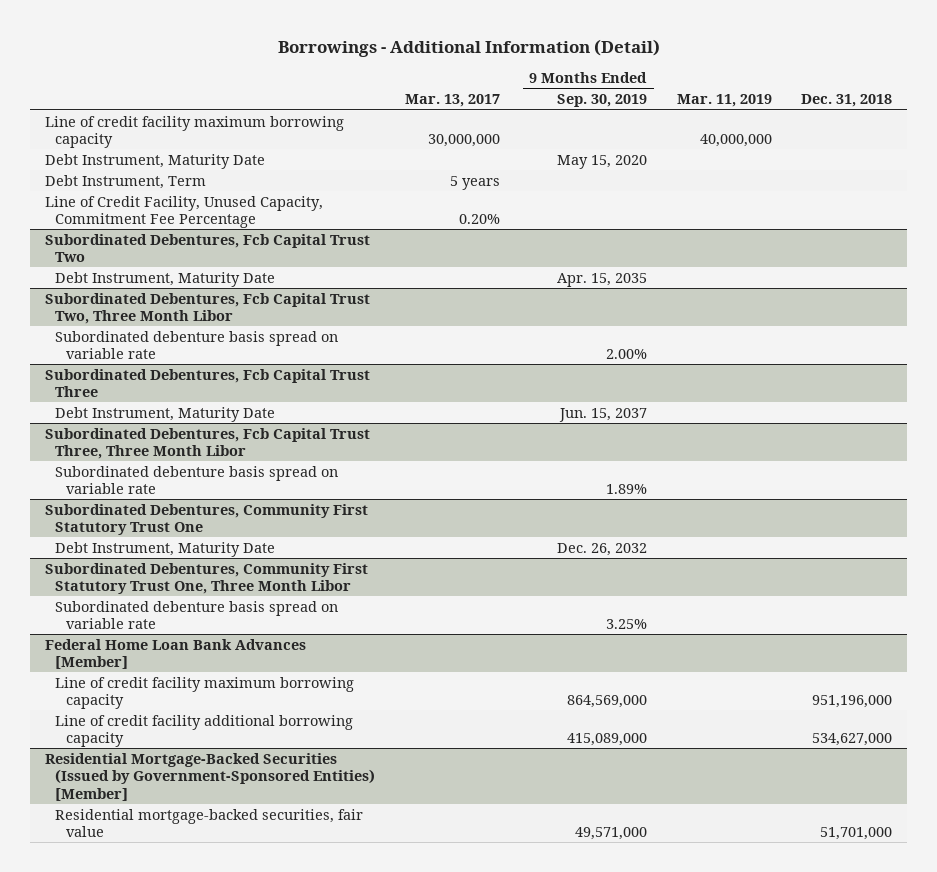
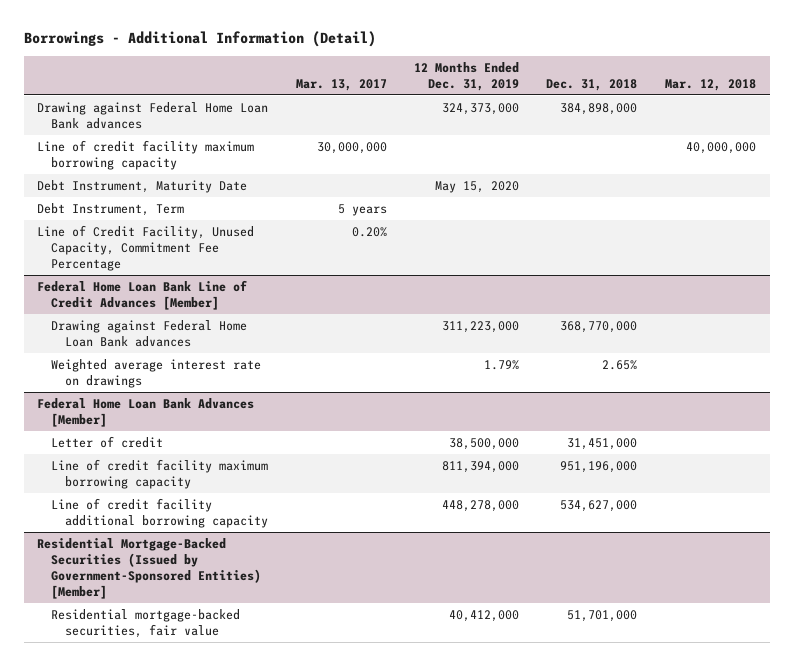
- | Mar. 13, 2017 | 9 Months Ended Sep. 30, 2019 | Mar. 11, 2019 | Dec. 31, 2018
+ | Mar. 13, 2017 | 12 Months Ended Dec. 31, 2019 | Dec. 31, 2018 | Mar. 12, 2018
+ Drawing against Federal Home Loan Bank advances | | 324,373,000 | 384,898,000 |
- Subordinated Debentures, Fcb Capital Trust Two
- Debt Instrument, Maturity Date | | Apr. 15, 2035 | |
- Subordinated Debentures, Fcb Capital Trust Two, Three Month Libor
- Subordinated debenture basis spread on variable rate | | 2.00% | |
- Subordinated Debentures, Fcb Capital Trust Three
- Debt Instrument, Maturity Date | | Jun. 15, 2037 | |
- Subordinated Debentures, Fcb Capital Trust Three, Three Month Libor
- Subordinated debenture basis spread on variable rate | | 1.89% | |
- Subordinated Debentures, Community First Statutory Trust One
- Debt Instrument, Maturity Date | | Dec. 26, 2032 | |
- Subordinated Debentures, Community First Statutory Trust One, Three Month Libor
- Subordinated debenture basis spread on variable rate | | 3.25% | |
+ Federal Home Loan Bank Line of Credit Advances [Member]
+ Drawing against Federal Home Loan Bank advances | | 311,223,000 | 368,770,000 |
+ Weighted average interest rate on drawings | | 1.79% | 2.65% |
@ Federal Home Loan Bank Advances [Member]
+ Letter of credit | | 38,500,000 | 31,451,000 |

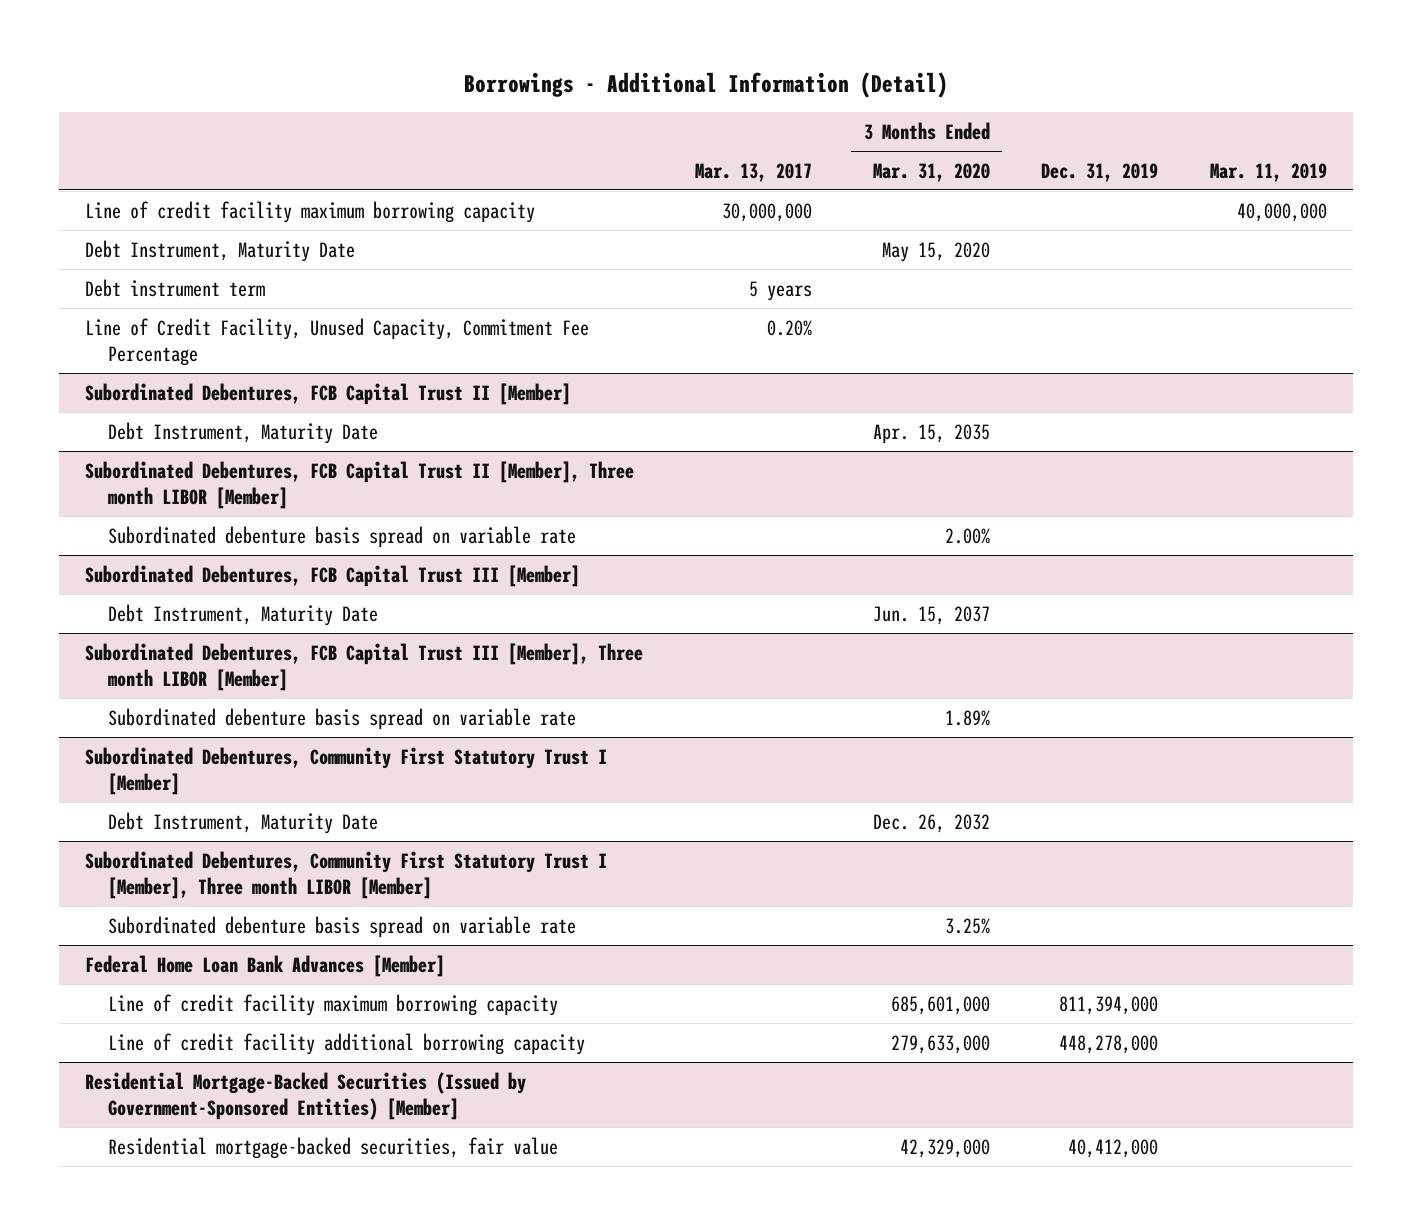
- | Mar. 13, 2017 | 12 Months Ended Dec. 31, 2019 | Dec. 31, 2018 | Mar. 12, 2018
+ | Mar. 13, 2017 | 3 Months Ended Mar. 31, 2020 | Dec. 31, 2019 | Mar. 11, 2019
- Drawing against Federal Home Loan Bank advances | | 324,373,000 | 384,898,000 |
- Debt Instrument, Term | 5 years | | |
+ Debt instrument term | 5 years | | |
- Federal Home Loan Bank Line of Credit Advances [Member]
- Drawing against Federal Home Loan Bank advances | | 311,223,000 | 368,770,000 |
- Weighted average interest rate on drawings | | 1.79% | 2.65% |
+ Subordinated Debentures, FCB Capital Trust II [Member]
+ Debt Instrument, Maturity Date | | Apr. 15, 2035 | |
+ Subordinated Debentures, FCB Capital Trust II [Member], Three month LIBOR [Member]
+ Subordinated debenture basis spread on variable rate | | 2.00% | |
+ Subordinated Debentures, FCB Capital Trust III [Member]
+ Debt Instrument, Maturity Date | | Jun. 15, 2037 | |
+ Subordinated Debentures, FCB Capital Trust III [Member], Three month LIBOR [Member]
+ Subordinated debenture basis spread on variable rate | | 1.89% | |
+ Subordinated Debentures, Community First Statutory Trust I [Member]
+ Debt Instrument, Maturity Date | | Dec. 26, 2032 | |
+ Subordinated Debentures, Community First Statutory Trust I [Member], Three month LIBOR [Member]
+ Subordinated debenture basis spread on variable rate | | 3.25% | |
@ Federal Home Loan Bank Advances [Member]
- Letter of credit | | 38,500,000 | 31,451,000 |

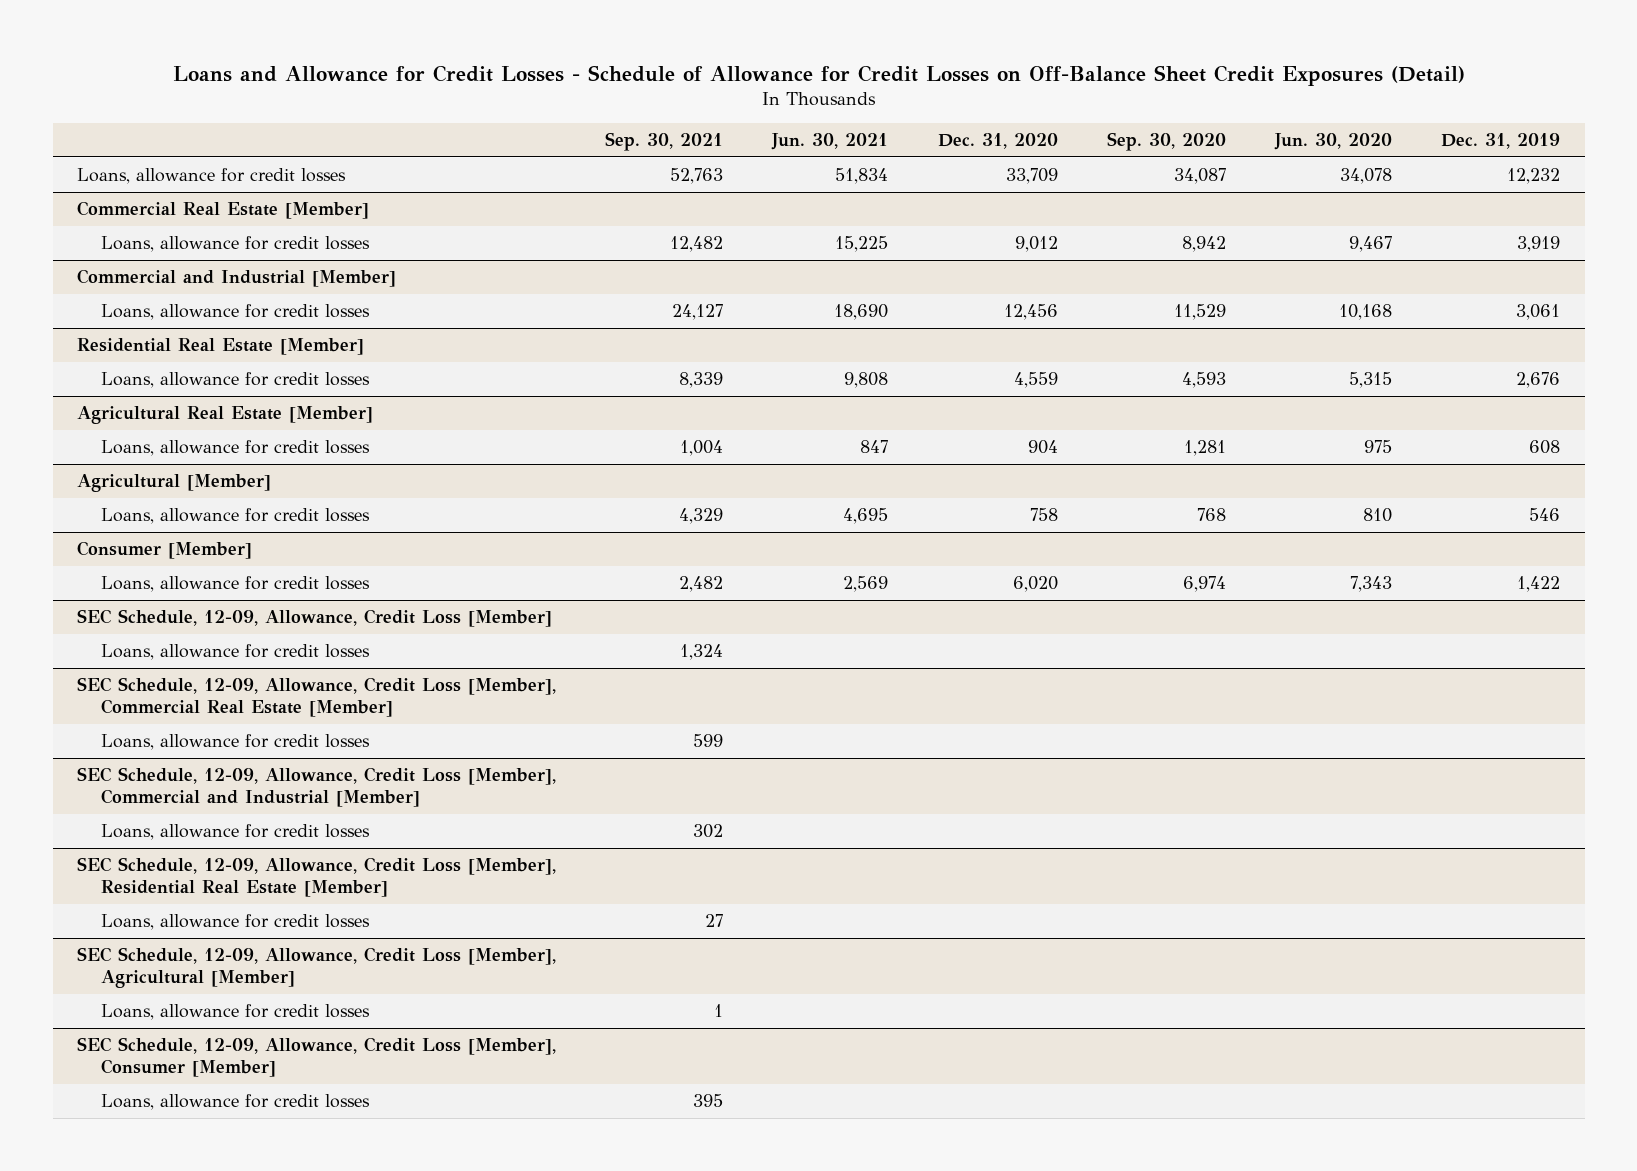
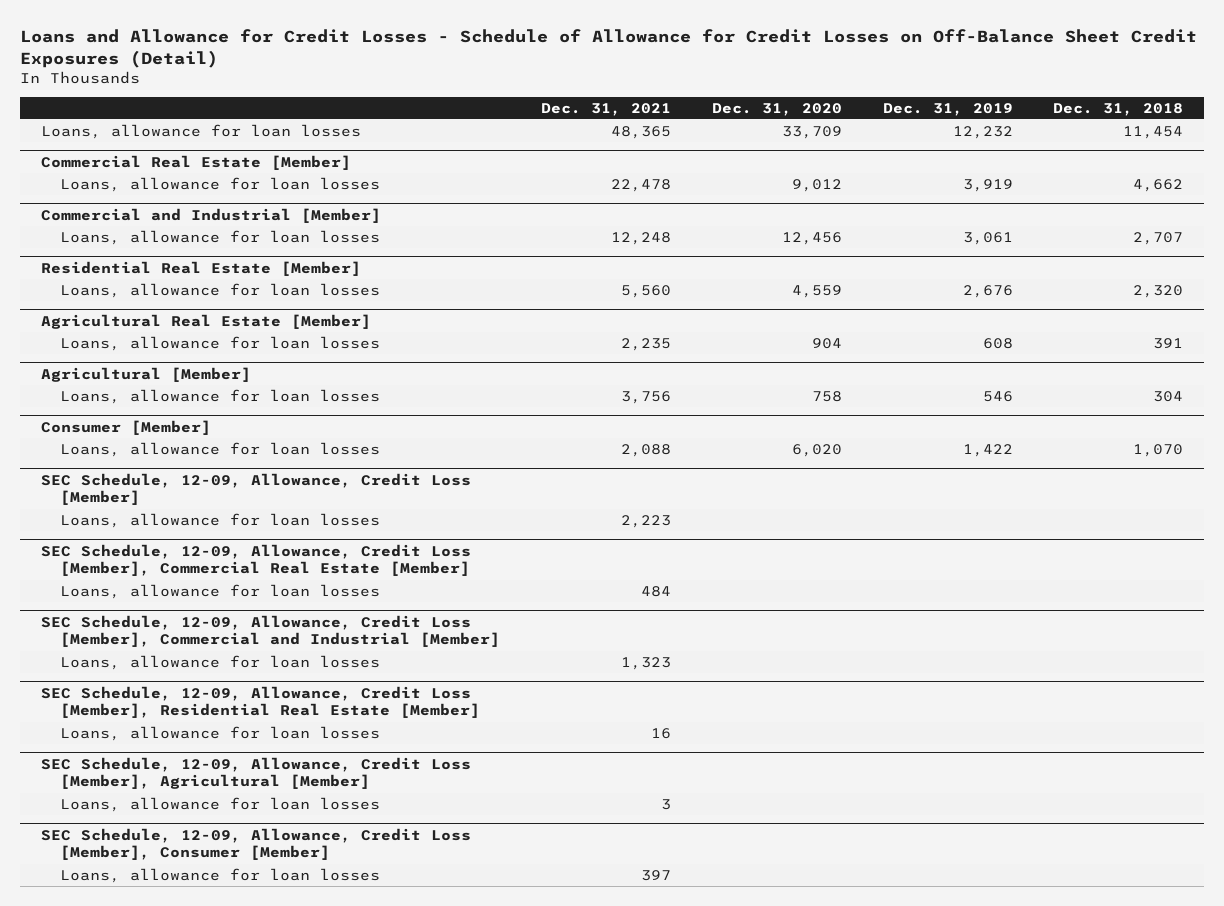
- | Sep. 30, 2021 | Jun. 30, 2021 | Dec. 31, 2020 | Sep. 30, 2020 | Jun. 30, 2020 | Dec. 31, 2019
+ | Dec. 31, 2021 | Dec. 31, 2020 | Dec. 31, 2019 | Dec. 31, 2018
- Loans, allowance for credit losses | 52,763 | 51,834 | 33,709 | 34,087 | 34,078 | 12,232
+ Loans, allowance for loan losses | 48,365 | 33,709 | 12,232 | 11,454
@ Commercial Real Estate [Member]
- Loans, allowance for credit losses | 12,482 | 15,225 | 9,012 | 8,942 | 9,467 | 3,919
+ Loans, allowance for loan losses | 22,478 | 9,012 | 3,919 | 4,662
@ Commercial and Industrial [Member]
- Loans, allowance for credit losses | 24,127 | 18,690 | 12,456 | 11,529 | 10,168 | 3,061
+ Loans, allowance for loan losses | 12,248 | 12,456 | 3,061 | 2,707
@ Residential Real Estate [Member]
- Loans, allowance for credit losses | 8,339 | 9,808 | 4,559 | 4,593 | 5,315 | 2,676
+ Loans, allowance for loan losses | 5,560 | 4,559 | 2,676 | 2,320
@ Agricultural Real Estate [Member]
- Loans, allowance for credit losses | 1,004 | 847 | 904 | 1,281 | 975 | 608
+ Loans, allowance for loan losses | 2,235 | 904 | 608 | 391
@ Agricultural [Member]
- Loans, allowance for credit losses | 4,329 | 4,695 | 758 | 768 | 810 | 546
+ Loans, allowance for loan losses | 3,756 | 758 | 546 | 304
@ Consumer [Member]
- Loans, allowance for credit losses | 2,482 | 2,569 | 6,020 | 6,974 | 7,343 | 1,422
+ Loans, allowance for loan losses | 2,088 | 6,020 | 1,422 | 1,070
@ SEC Schedule, 12-09, Allowance, Credit Loss [Member]
- Loans, allowance for credit losses | 1,324 | | | | |
+ Loans, allowance for loan losses | 2,223 | | |
@ SEC Schedule, 12-09, Allowance, Credit Loss [Member], Commercial Real Estate [Member]
- Loans, allowance for credit losses | 599 | | | | |
+ Loans, allowance for loan losses | 484 | | |
@ SEC Schedule, 12-09, Allowance, Credit Loss [Member], Commercial and Industrial [Member]
- Loans, allowance for credit losses | 302 | | | | |
+ Loans, allowance for loan losses | 1,323 | | |
@ SEC Schedule, 12-09, Allowance, Credit Loss [Member], Residential Real Estate [Member]
- Loans, allowance for credit losses | 27 | | | | |
+ Loans, allowance for loan losses | 16 | | |
@ SEC Schedule, 12-09, Allowance, Credit Loss [Member], Agricultural [Member]
- Loans, allowance for credit losses | 1 | | | | |
+ Loans, allowance for loan losses | 3 | | |
@ SEC Schedule, 12-09, Allowance, Credit Loss [Member], Consumer [Member]
- Loans, allowance for credit losses | 395 | | | | |
+ Loans, allowance for loan losses | 397 | | |

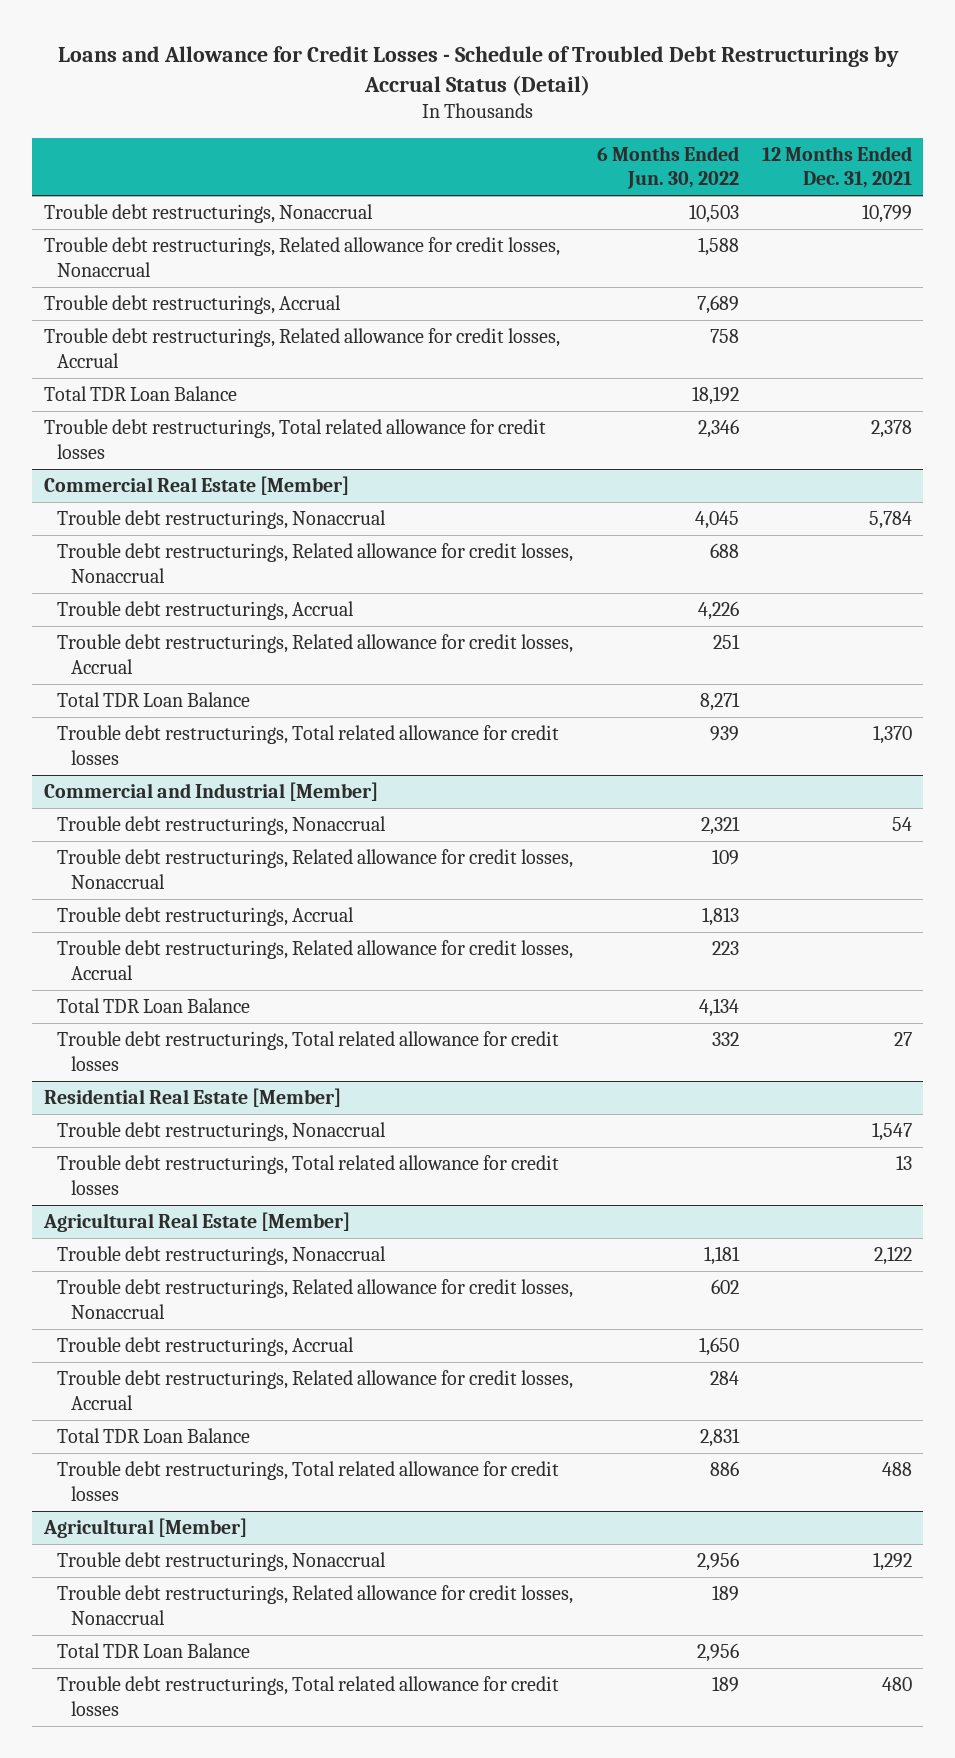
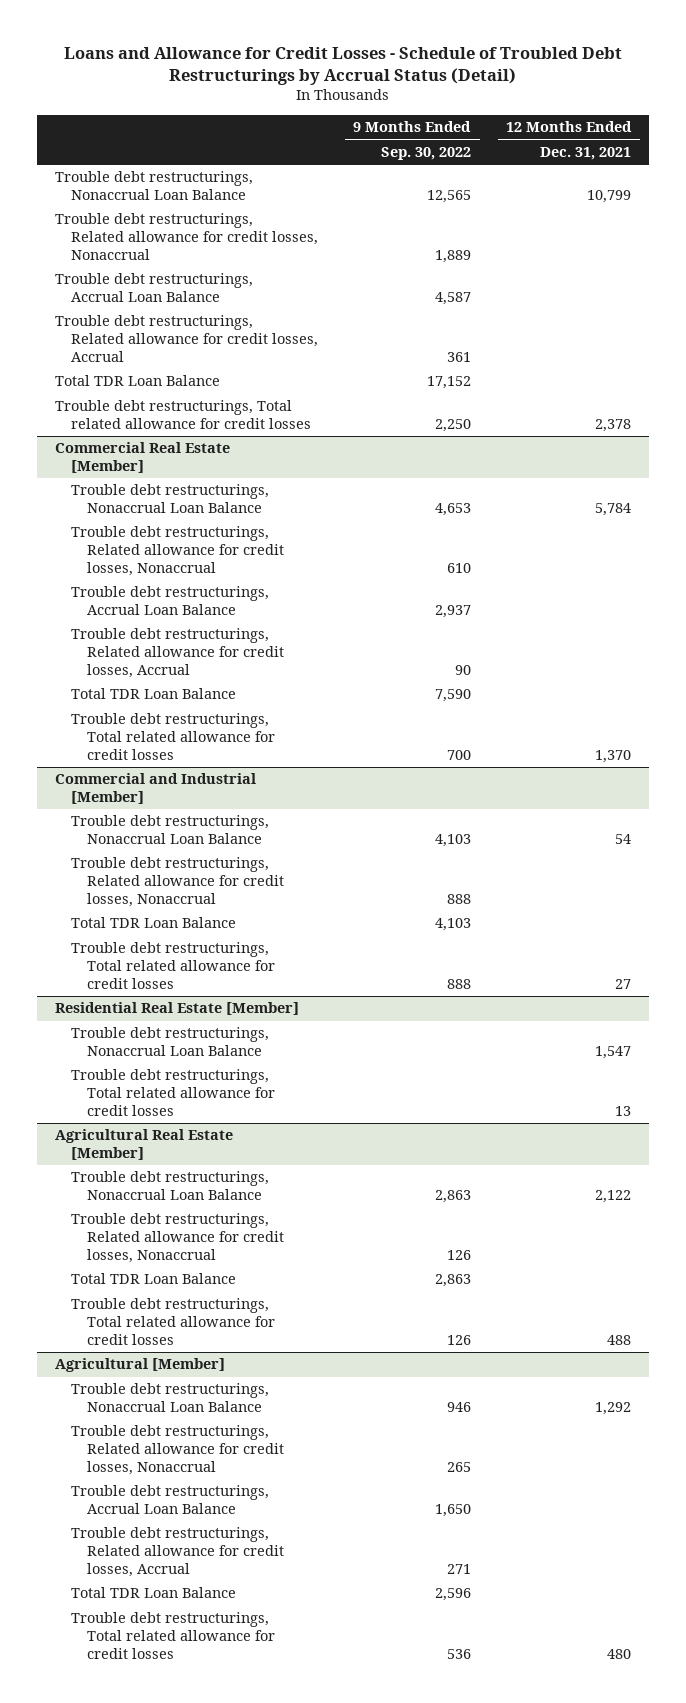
- | 6 Months Ended Jun. 30, 2022 | 12 Months Ended Dec. 31, 2021
+ | 9 Months Ended Sep. 30, 2022 | 12 Months Ended Dec. 31, 2021
- Trouble debt restructurings, Nonaccrual | 10,503 | 10,799
+ Trouble debt restructurings, Nonaccrual Loan Balance | 12,565 | 10,799
- Trouble debt restructurings, Accrual | 7,689 |
+ Trouble debt restructurings, Accrual Loan Balance | 4,587 |
@ Commercial Real Estate [Member]
- Trouble debt restructurings, Nonaccrual | 4,045 | 5,784
+ Trouble debt restructurings, Nonaccrual Loan Balance | 4,653 | 5,784
- Trouble debt restructurings, Accrual | 4,226 |
+ Trouble debt restructurings, Accrual Loan Balance | 2,937 |
@ Commercial and Industrial [Member]
- Trouble debt restructurings, Nonaccrual | 2,321 | 54
+ Trouble debt restructurings, Nonaccrual Loan Balance | 4,103 | 54
- Trouble debt restructurings, Accrual | 1,813 |
- Trouble debt restructurings, Related allowance for credit losses, Accrual | 223 |
@ Residential Real Estate [Member]
- Trouble debt restructurings, Nonaccrual | | 1,547
+ Trouble debt restructurings, Nonaccrual Loan Balance | | 1,547
@ Agricultural Real Estate [Member]
- Trouble debt restructurings, Nonaccrual | 1,181 | 2,122
+ Trouble debt restructurings, Nonaccrual Loan Balance | 2,863 | 2,122
- Trouble debt restructurings, Accrual | 1,650 |
- Trouble debt restructurings, Related allowance for credit losses, Accrual | 284 |
@ Agricultural [Member]
- Trouble debt restructurings, Nonaccrual | 2,956 | 1,292
+ Trouble debt restructurings, Nonaccrual Loan Balance | 946 | 1,292
+ Trouble debt restructurings, Accrual Loan Balance | 1,650 |
+ Trouble debt restructurings, Related allowance for credit losses, Accrual | 271 |

